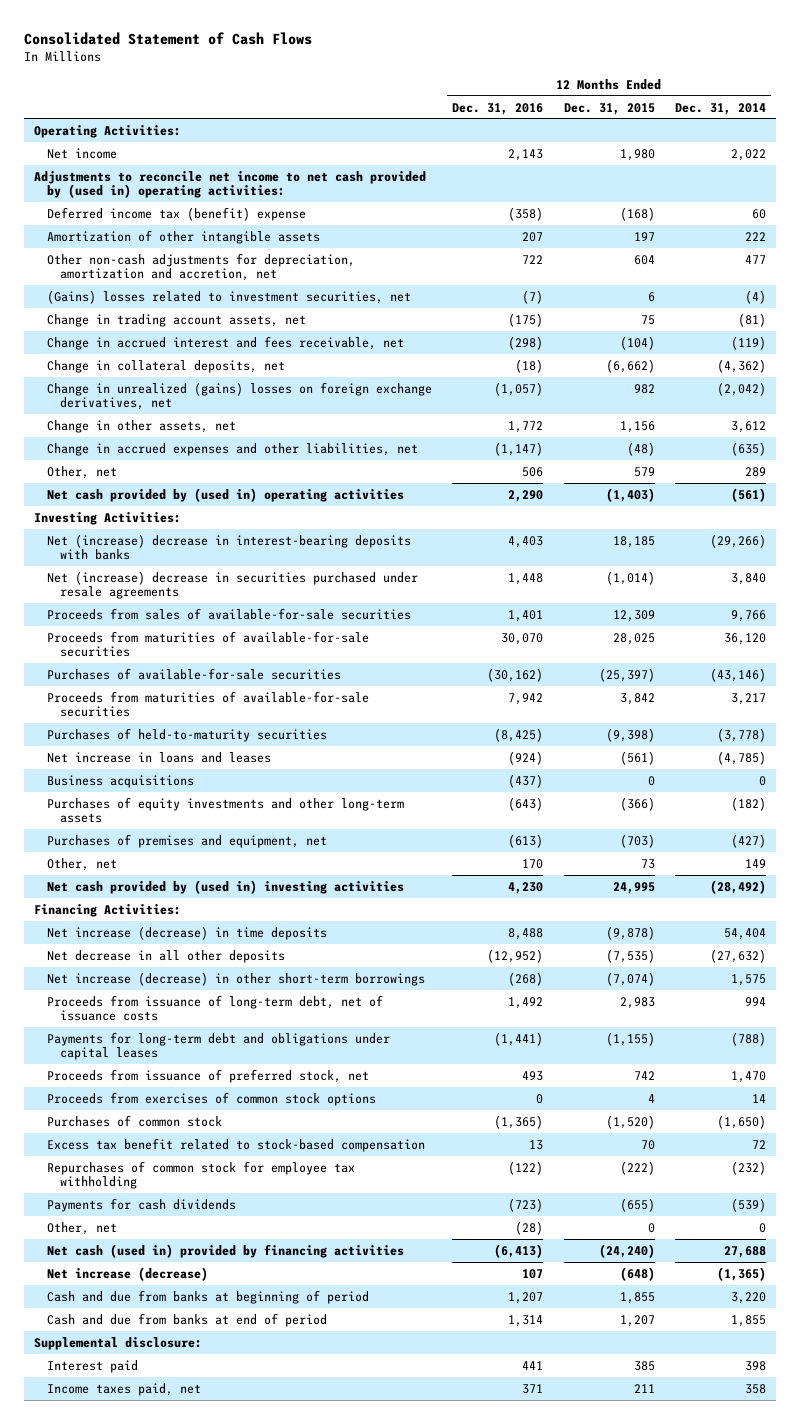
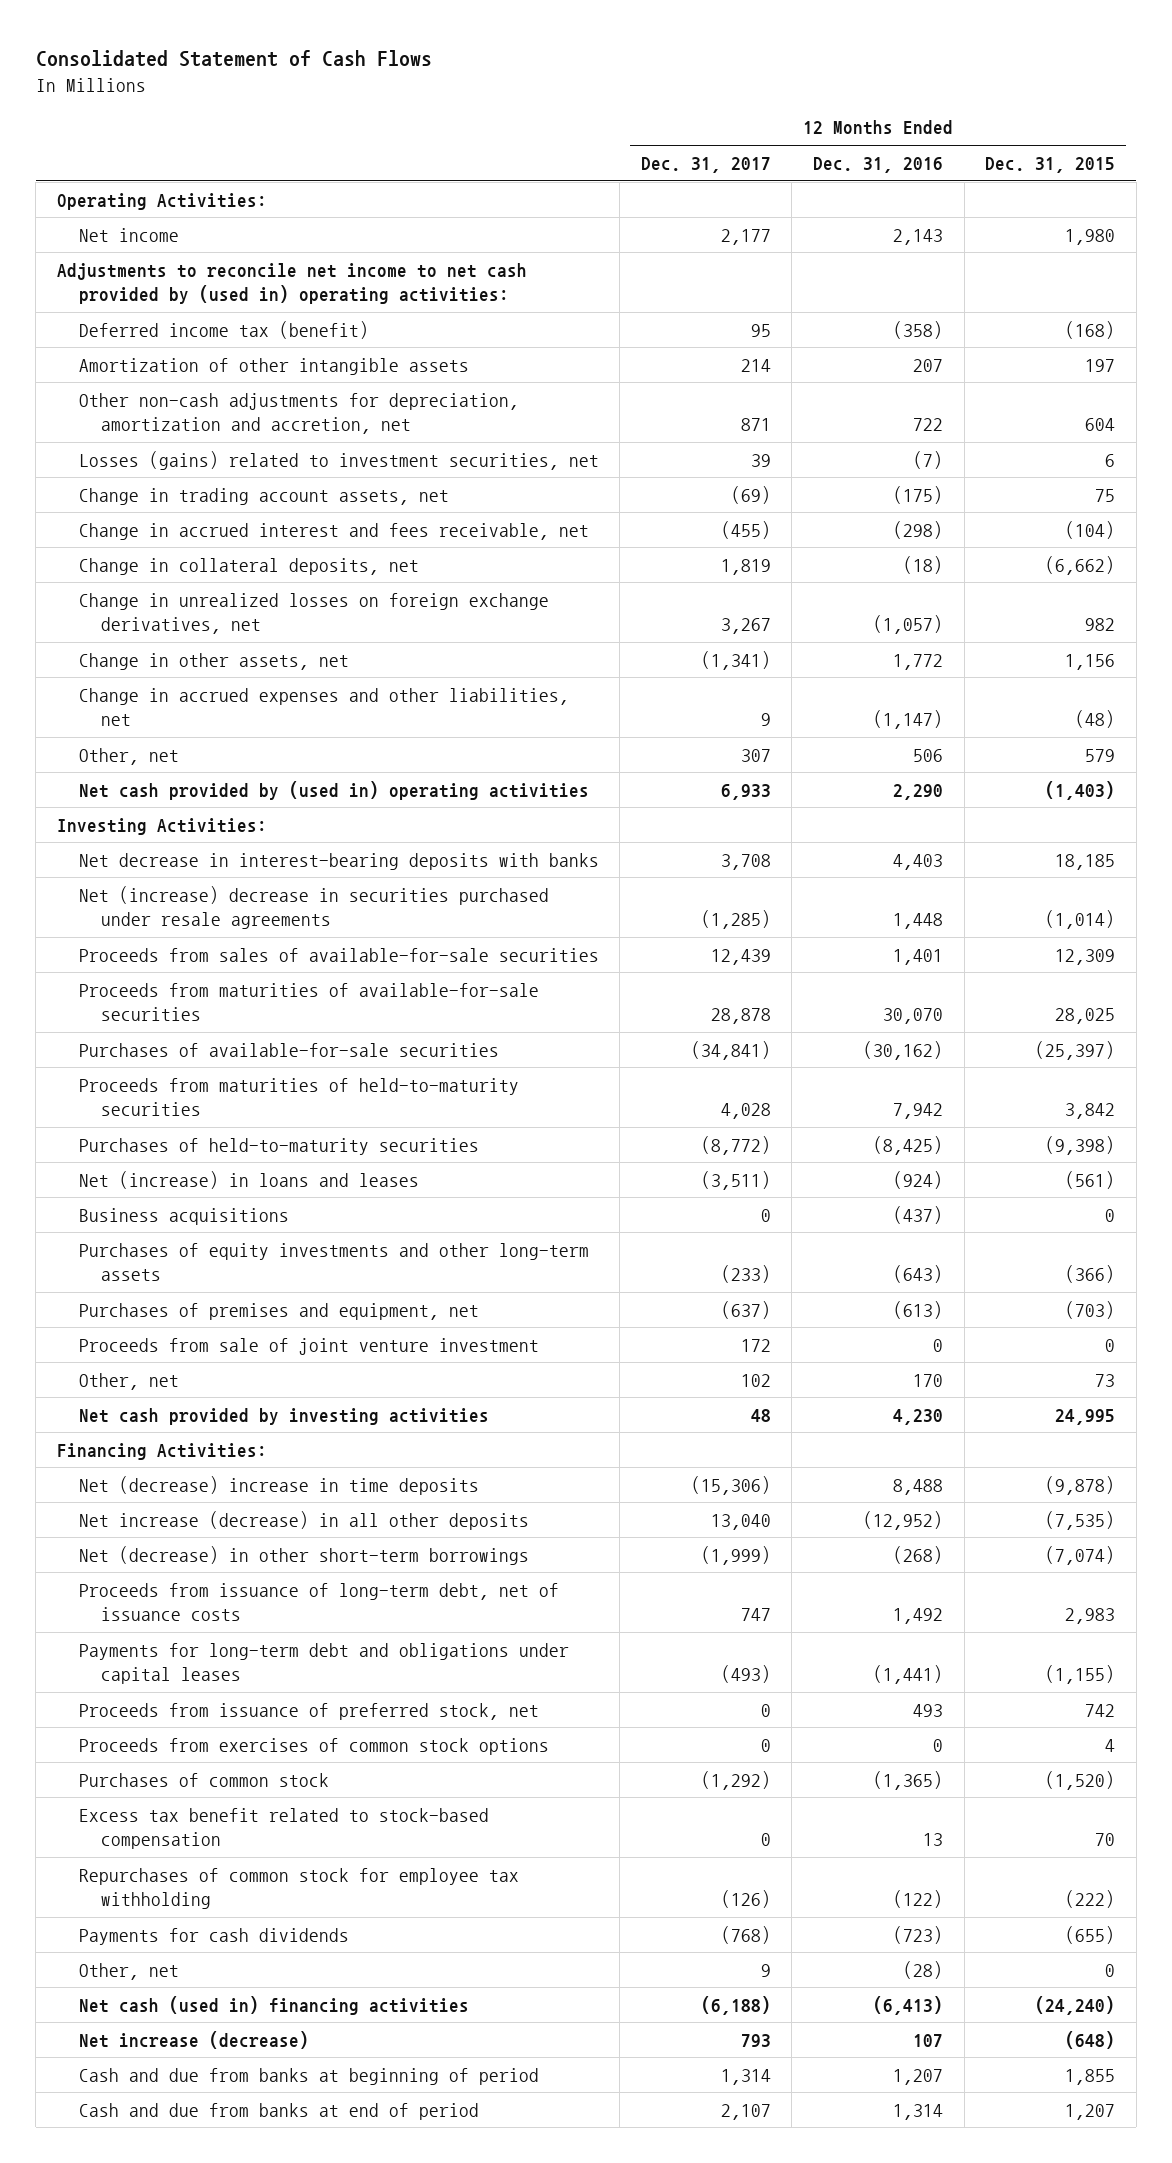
- | 12 Months Ended Dec. 31, 2016 | 12 Months Ended Dec. 31, 2015 | 12 Months Ended Dec. 31, 2014
+ | 12 Months Ended Dec. 31, 2017 | 12 Months Ended Dec. 31, 2016 | 12 Months Ended Dec. 31, 2015
- Deferred income tax (benefit) expense | (358) | (168) | 60
+ Deferred income tax (benefit) | 95 | (358) | (168)
- (Gains) losses related to investment securities, net | (7) | 6 | (4)
+ Losses (gains) related to investment securities, net | 39 | (7) | 6
- Change in unrealized (gains) losses on foreign exchange derivatives, net | (1,057) | 982 | (2,042)
+ Change in unrealized losses on foreign exchange derivatives, net | 3,267 | (1,057) | 982
- Net (increase) decrease in interest-bearing deposits with banks | 4,403 | 18,185 | (29,266)
+ Net decrease in interest-bearing deposits with banks | 3,708 | 4,403 | 18,185
- Proceeds from maturities of available-for-sale securities | 7,942 | 3,842 | 3,217
+ Proceeds from maturities of held-to-maturity securities | 4,028 | 7,942 | 3,842
- Net increase in loans and leases | (924) | (561) | (4,785)
+ Net (increase) in loans and leases | (3,511) | (924) | (561)
+ Proceeds from sale of joint venture investment | 172 | 0 | 0
- Net cash provided by (used in) investing activities | 4,230 | 24,995 | (28,492)
+ Net cash provided by investing activities | 48 | 4,230 | 24,995
- Net increase (decrease) in time deposits | 8,488 | (9,878) | 54,404
- Net decrease in all other deposits | (12,952) | (7,535) | (27,632)
- Net increase (decrease) in other short-term borrowings | (268) | (7,074) | 1,575
+ Net (decrease) increase in time deposits | (15,306) | 8,488 | (9,878)
+ Net increase (decrease) in all other deposits | 13,040 | (12,952) | (7,535)
+ Net (decrease) in other short-term borrowings | (1,999) | (268) | (7,074)
- Net cash (used in) provided by financing activities | (6,413) | (24,240) | 27,688
+ Net cash (used in) financing activities | (6,188) | (6,413) | (24,240)
- Supplemental disclosure:
- Interest paid | 441 | 385 | 398
- Income taxes paid, net | 371 | 211 | 358

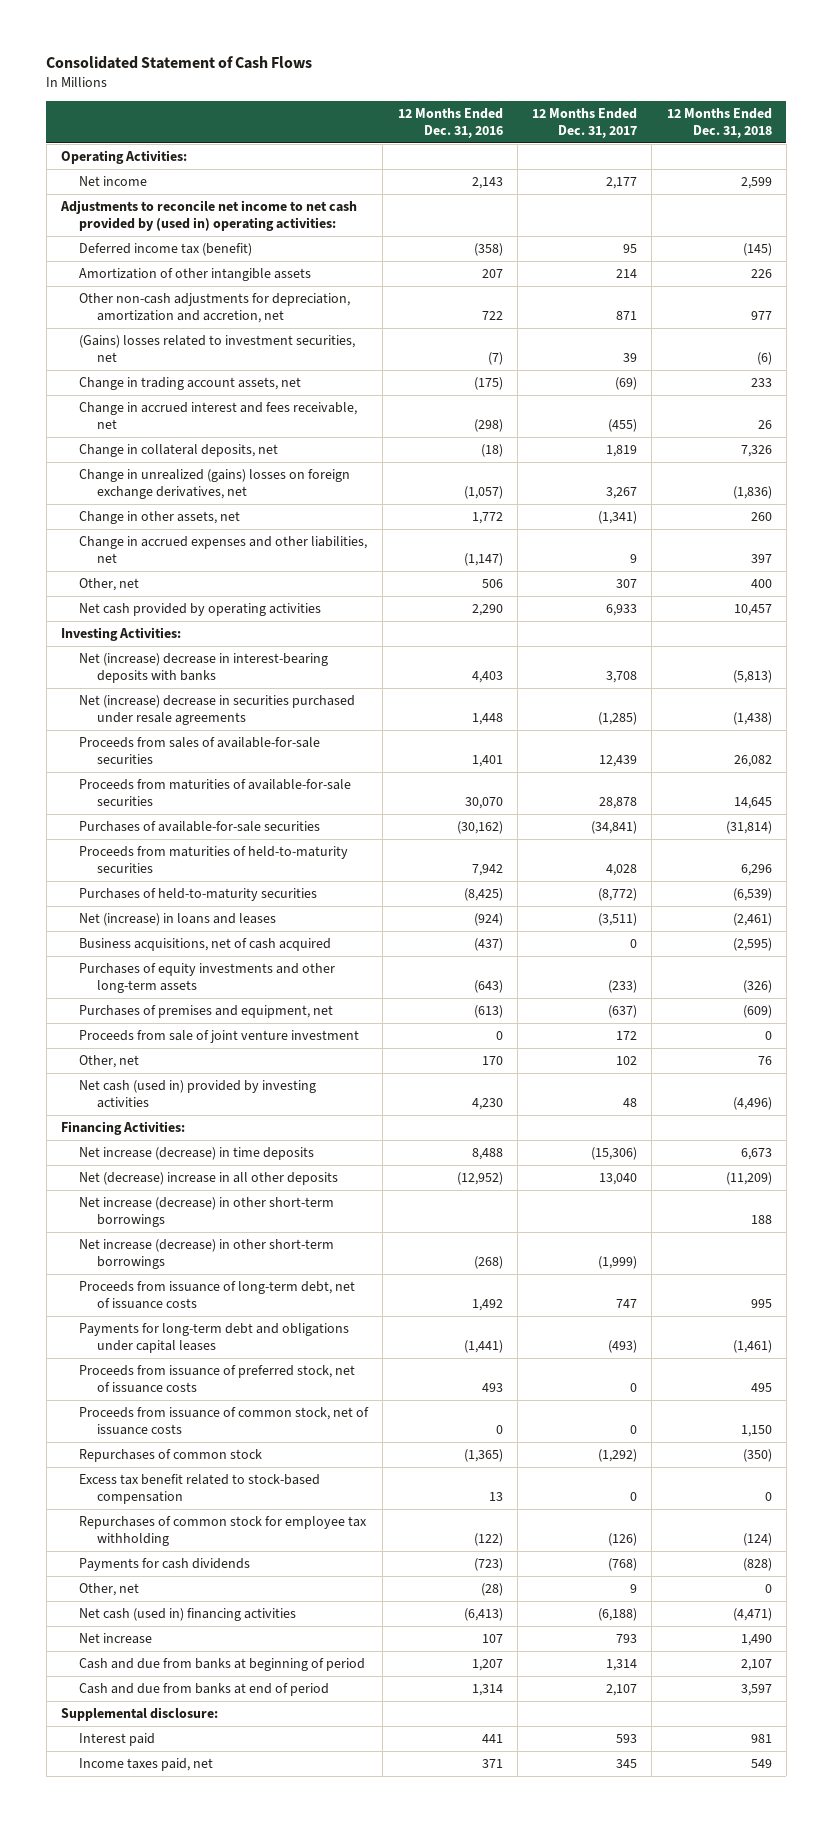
- | 12 Months Ended Dec. 31, 2017 | 12 Months Ended Dec. 31, 2016 | 12 Months Ended Dec. 31, 2015
+ | 12 Months Ended Dec. 31, 2016 | 12 Months Ended Dec. 31, 2017 | 12 Months Ended Dec. 31, 2018
- Losses (gains) related to investment securities, net | 39 | (7) | 6
+ (Gains) losses related to investment securities, net | (7) | 39 | (6)
- Change in unrealized losses on foreign exchange derivatives, net | 3,267 | (1,057) | 982
+ Change in unrealized (gains) losses on foreign exchange derivatives, net | (1,057) | 3,267 | (1,836)
- Net cash provided by (used in) operating activities | 6,933 | 2,290 | (1,403)
+ Net cash provided by operating activities | 2,290 | 6,933 | 10,457
- Net decrease in interest-bearing deposits with banks | 3,708 | 4,403 | 18,185
+ Net (increase) decrease in interest-bearing deposits with banks | 4,403 | 3,708 | (5,813)
- Business acquisitions | 0 | (437) | 0
+ Business acquisitions, net of cash acquired | (437) | 0 | (2,595)
- Net cash provided by investing activities | 48 | 4,230 | 24,995
+ Net cash (used in) provided by investing activities | 4,230 | 48 | (4,496)
- Net (decrease) increase in time deposits | (15,306) | 8,488 | (9,878)
- Net increase (decrease) in all other deposits | 13,040 | (12,952) | (7,535)
- Net (decrease) in other short-term borrowings | (1,999) | (268) | (7,074)
+ Net increase (decrease) in time deposits | 8,488 | (15,306) | 6,673
+ Net (decrease) increase in all other deposits | (12,952) | 13,040 | (11,209)
+ Net increase (decrease) in other short-term borrowings | | | 188
+ Net increase (decrease) in other short-term borrowings | (268) | (1,999) |
- Proceeds from issuance of preferred stock, net | 0 | 493 | 742
- Proceeds from exercises of common stock options | 0 | 0 | 4
- Purchases of common stock | (1,292) | (1,365) | (1,520)
+ Proceeds from issuance of preferred stock, net of issuance costs | 493 | 0 | 495
+ Proceeds from issuance of common stock, net of issuance costs | 0 | 0 | 1,150
+ Repurchases of common stock | (1,365) | (1,292) | (350)
- Net increase (decrease) | 793 | 107 | (648)
+ Net increase | 107 | 793 | 1,490
+ Supplemental disclosure:
+ Interest paid | 441 | 593 | 981
+ Income taxes paid, net | 371 | 345 | 549

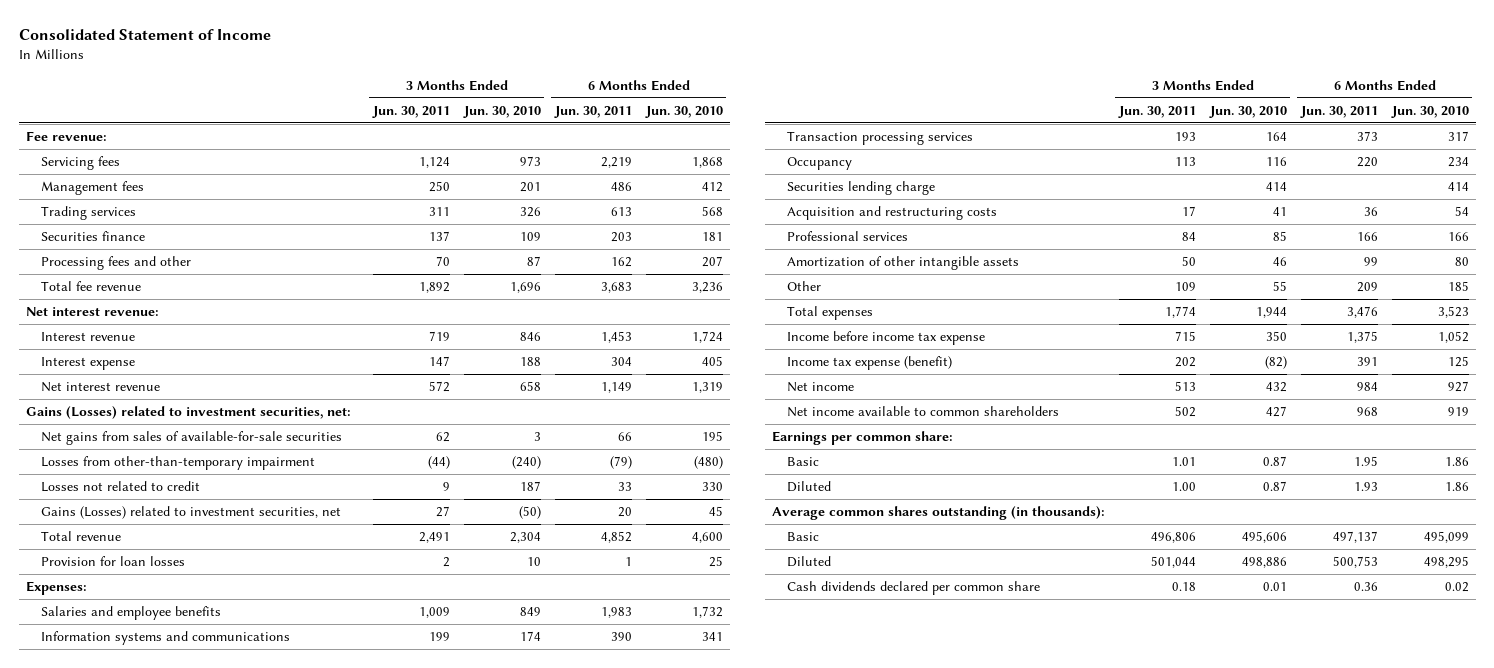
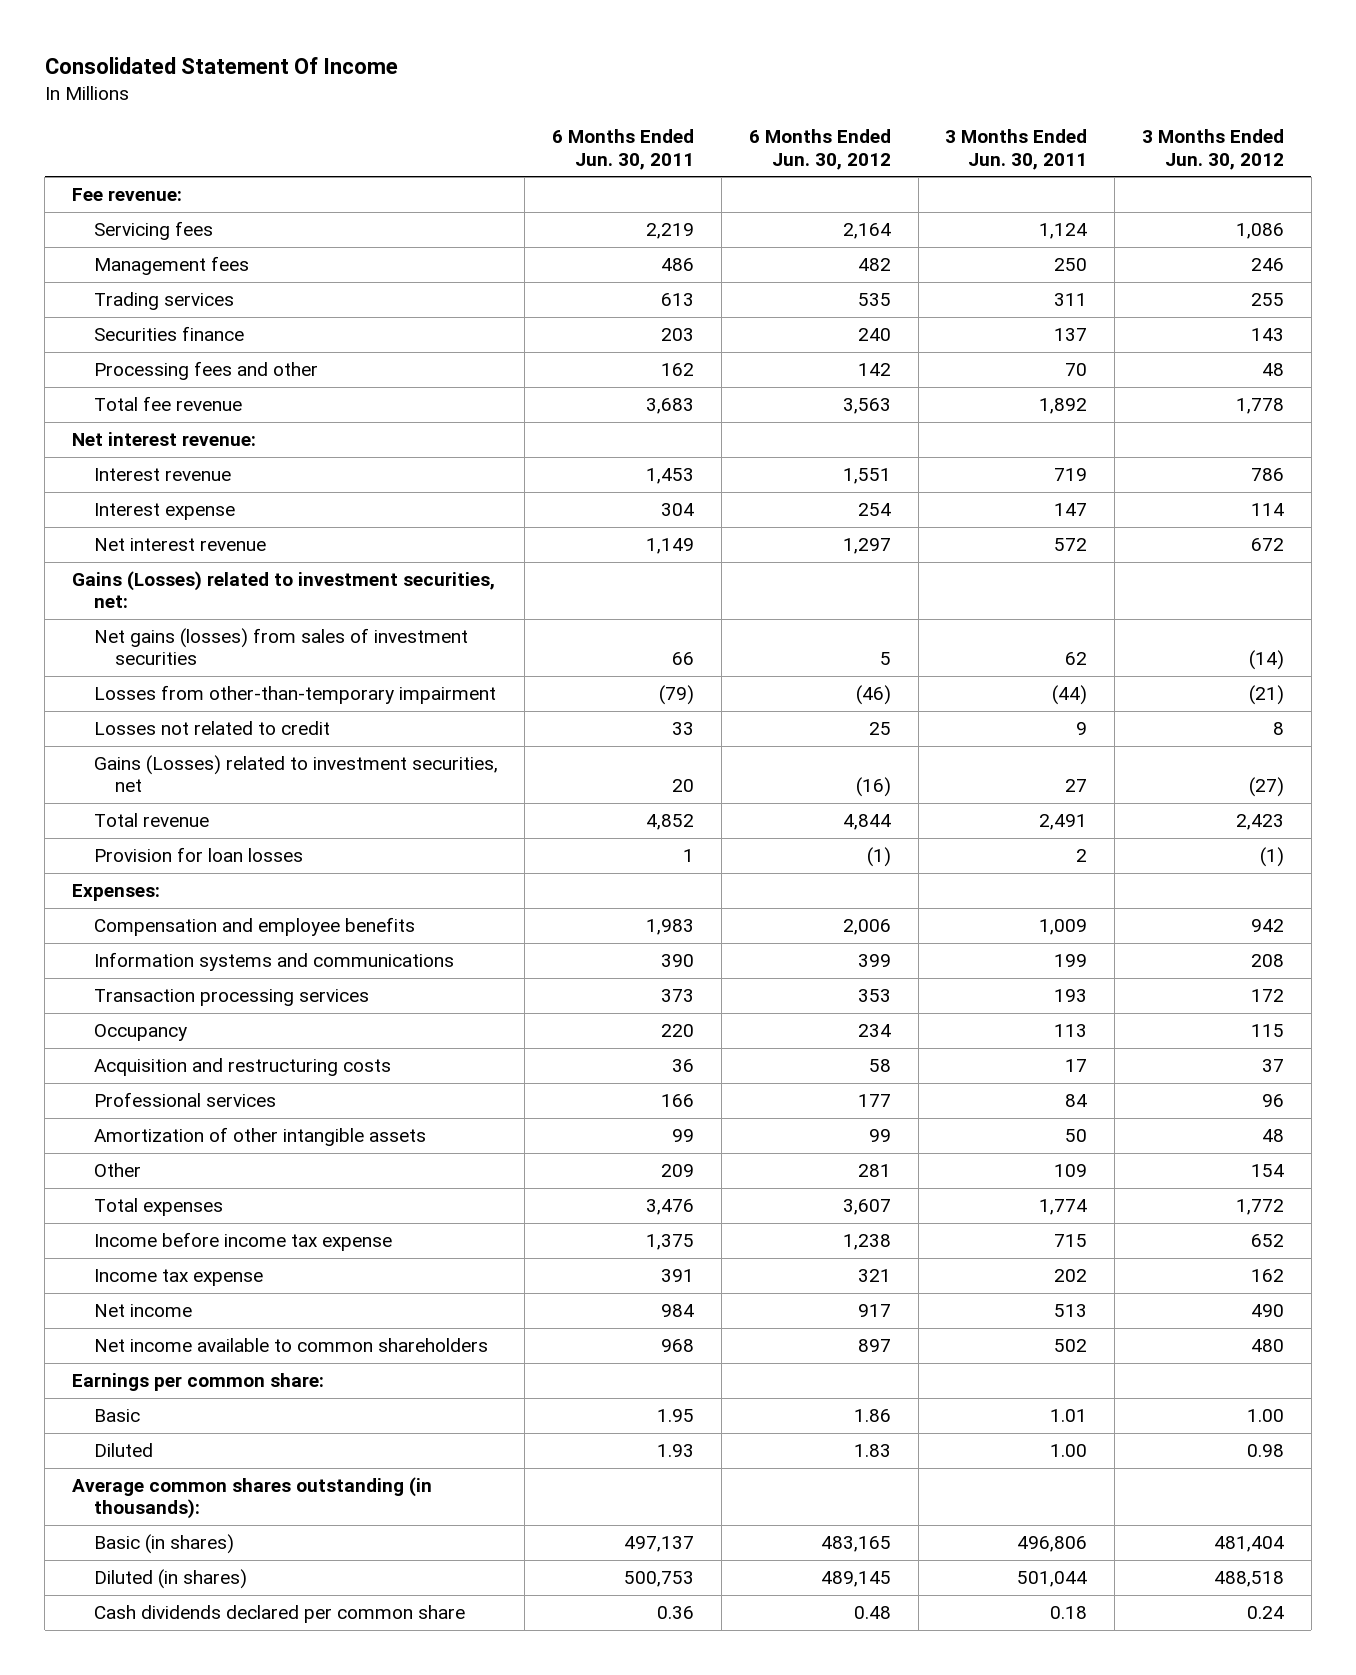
- Consolidated Statement of Income
+ Consolidated Statement Of Income
- | 3 Months Ended Jun. 30, 2011 | 3 Months Ended Jun. 30, 2010 | 6 Months Ended Jun. 30, 2011 | 6 Months Ended Jun. 30, 2010
+ | 6 Months Ended Jun. 30, 2011 | 6 Months Ended Jun. 30, 2012 | 3 Months Ended Jun. 30, 2011 | 3 Months Ended Jun. 30, 2012
- Net gains from sales of available-for-sale securities | 62 | 3 | 66 | 195
+ Net gains (losses) from sales of investment securities | 66 | 5 | 62 | (14)
- Salaries and employee benefits | 1,009 | 849 | 1,983 | 1,732
+ Compensation and employee benefits | 1,983 | 2,006 | 1,009 | 942
- Securities lending charge | | 414 | | 414
- Income tax expense (benefit) | 202 | (82) | 391 | 125
+ Income tax expense | 391 | 321 | 202 | 162
- Basic | 496,806 | 495,606 | 497,137 | 495,099
- Diluted | 501,044 | 498,886 | 500,753 | 498,295
+ Basic (in shares) | 497,137 | 483,165 | 496,806 | 481,404
+ Diluted (in shares) | 500,753 | 489,145 | 501,044 | 488,518

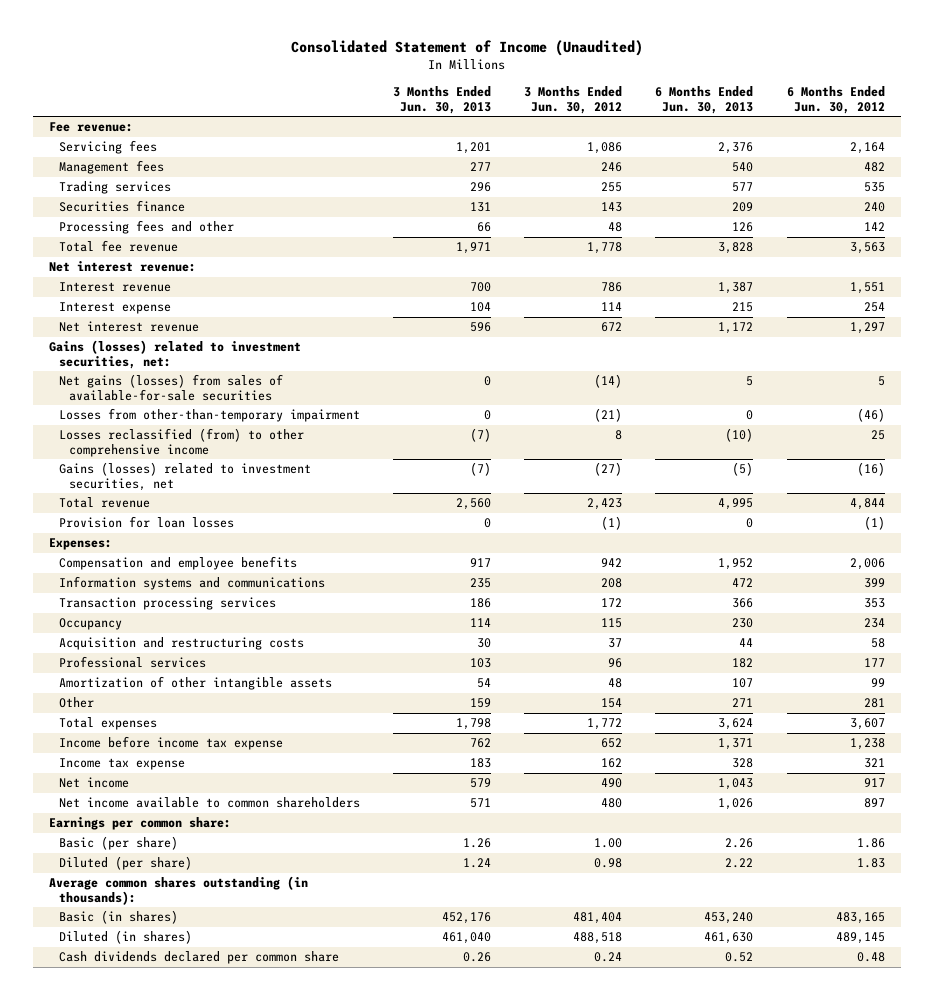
- Consolidated Statement Of Income
+ Consolidated Statement of Income (Unaudited)
- | 6 Months Ended Jun. 30, 2011 | 6 Months Ended Jun. 30, 2012 | 3 Months Ended Jun. 30, 2011 | 3 Months Ended Jun. 30, 2012
+ | 3 Months Ended Jun. 30, 2013 | 3 Months Ended Jun. 30, 2012 | 6 Months Ended Jun. 30, 2013 | 6 Months Ended Jun. 30, 2012
- Gains (Losses) related to investment securities, net:
- Net gains (losses) from sales of investment securities | 66 | 5 | 62 | (14)
+ Gains (losses) related to investment securities, net:
+ Net gains (losses) from sales of available-for-sale securities | 0 | (14) | 5 | 5
- Losses not related to credit | 33 | 25 | 9 | 8
- Gains (Losses) related to investment securities, net | 20 | (16) | 27 | (27)
+ Losses reclassified (from) to other comprehensive income | (7) | 8 | (10) | 25
+ Gains (losses) related to investment securities, net | (7) | (27) | (5) | (16)
- Basic | 1.95 | 1.86 | 1.01 | 1.00
- Diluted | 1.93 | 1.83 | 1.00 | 0.98
+ Basic (per share) | 1.26 | 1.00 | 2.26 | 1.86
+ Diluted (per share) | 1.24 | 0.98 | 2.22 | 1.83

